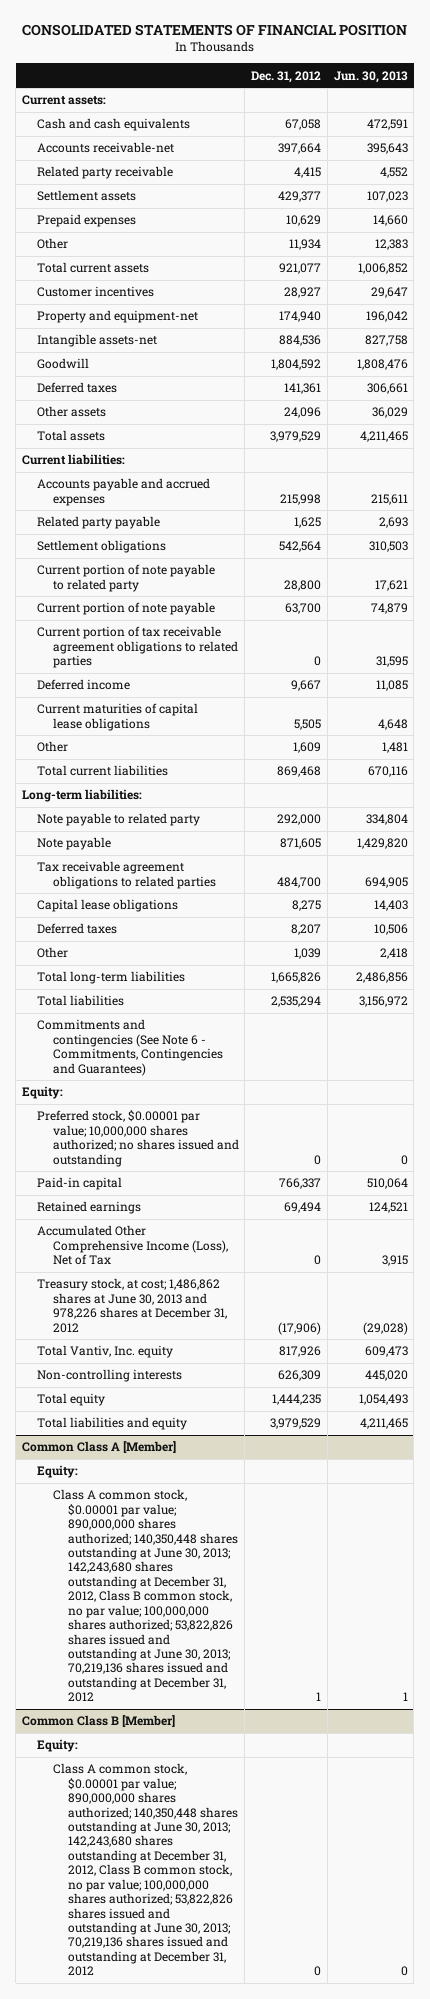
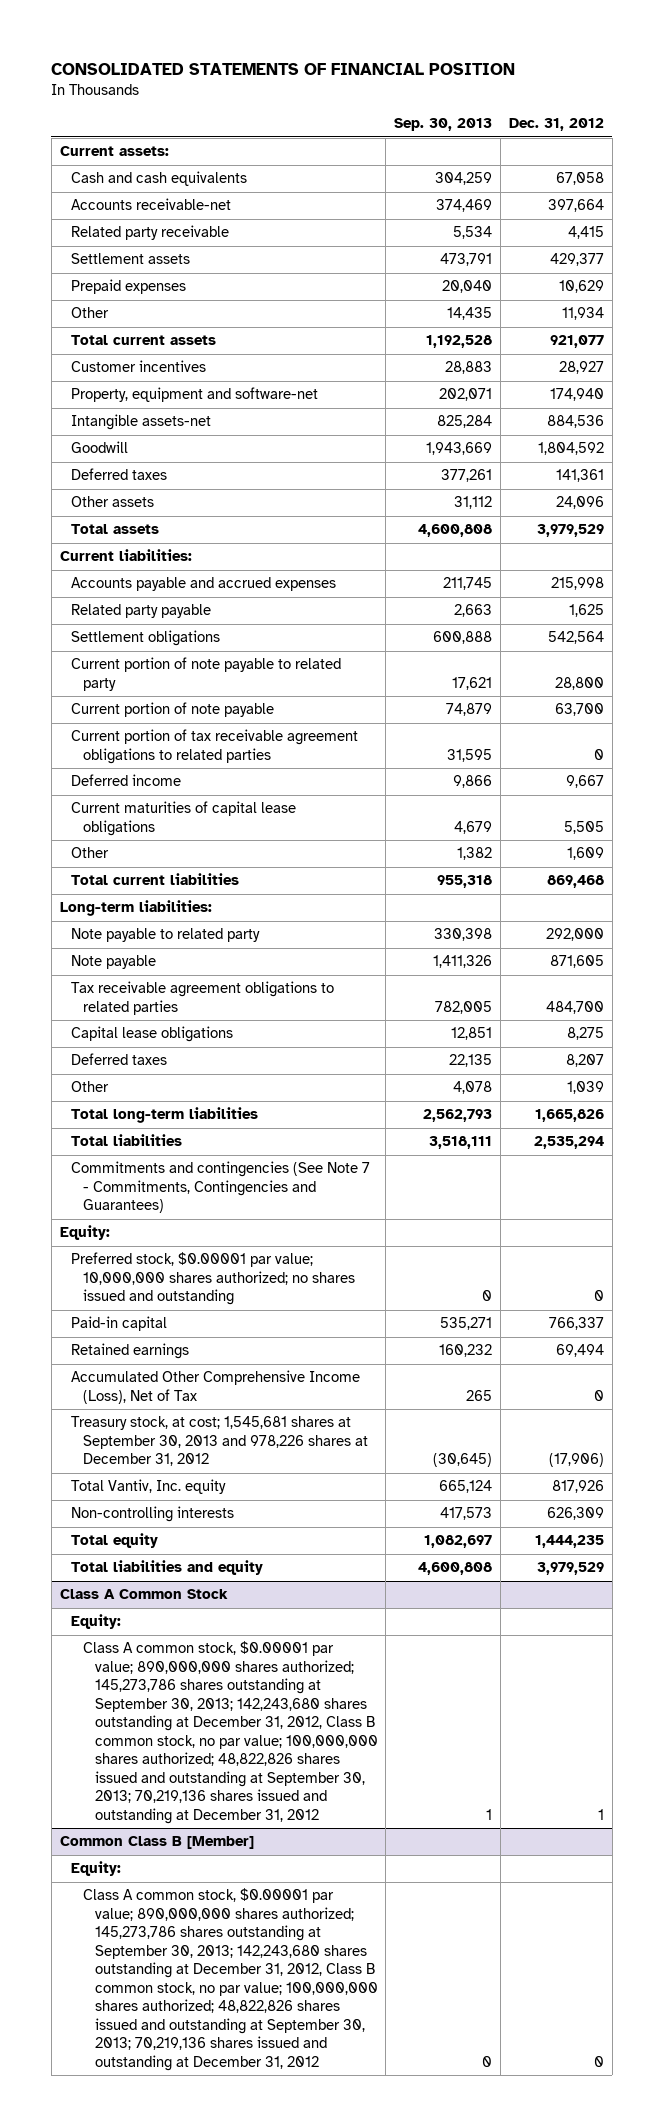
- | Dec. 31, 2012 | Jun. 30, 2013
+ | Sep. 30, 2013 | Dec. 31, 2012
- Property and equipment-net | 174,940 | 196,042
+ Property, equipment and software-net | 202,071 | 174,940
- Commitments and contingencies (See Note 6 - Commitments, Contingencies and Guarantees)
+ Commitments and contingencies (See Note 7 - Commitments, Contingencies and Guarantees)
- Treasury stock, at cost; 1,486,862 shares at June 30, 2013 and 978,226 shares at December 31, 2012 | (17,906) | (29,028)
+ Treasury stock, at cost; 1,545,681 shares at September 30, 2013 and 978,226 shares at December 31, 2012 | (30,645) | (17,906)
- Common Class A [Member]
+ Class A Common Stock
- Class A common stock, $0.00001 par value; 890,000,000 shares authorized; 140,350,448 shares outstanding at June 30, 2013; 142,243,680 shares outstanding at December 31, 2012, Class B common stock, no par value; 100,000,000 shares authorized; 53,822,826 shares issued and outstanding at June 30, 2013; 70,219,136 shares issued and outstanding at December 31, 2012 | 1 | 1
+ Class A common stock, $0.00001 par value; 890,000,000 shares authorized; 145,273,786 shares outstanding at September 30, 2013; 142,243,680 shares outstanding at December 31, 2012, Class B common stock, no par value; 100,000,000 shares authorized; 48,822,826 shares issued and outstanding at September 30, 2013; 70,219,136 shares issued and outstanding at December 31, 2012 | 1 | 1
@ Common Class B [Member]
- Class A common stock, $0.00001 par value; 890,000,000 shares authorized; 140,350,448 shares outstanding at June 30, 2013; 142,243,680 shares outstanding at December 31, 2012, Class B common stock, no par value; 100,000,000 shares authorized; 53,822,826 shares issued and outstanding at June 30, 2013; 70,219,136 shares issued and outstanding at December 31, 2012 | 0 | 0
+ Class A common stock, $0.00001 par value; 890,000,000 shares authorized; 145,273,786 shares outstanding at September 30, 2013; 142,243,680 shares outstanding at December 31, 2012, Class B common stock, no par value; 100,000,000 shares authorized; 48,822,826 shares issued and outstanding at September 30, 2013; 70,219,136 shares issued and outstanding at December 31, 2012 | 0 | 0

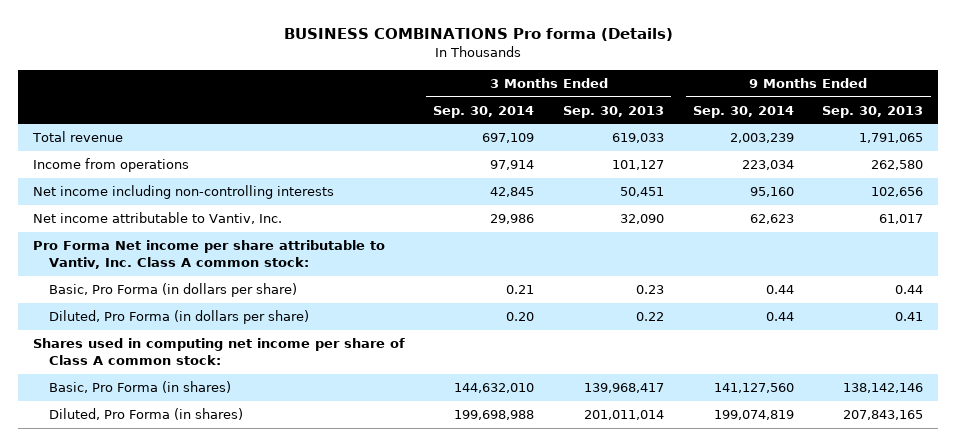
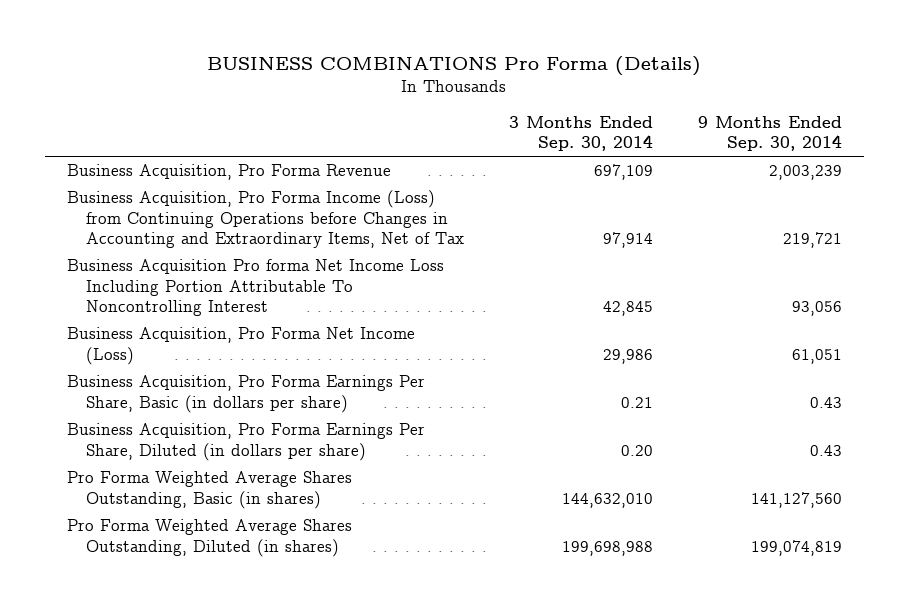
- BUSINESS COMBINATIONS Pro forma (Details)
+ BUSINESS COMBINATIONS Pro Forma (Details)
- | 3 Months Ended Sep. 30, 2014 | 3 Months Ended Sep. 30, 2013 | 9 Months Ended Sep. 30, 2014 | 9 Months Ended Sep. 30, 2013
+ | 3 Months Ended Sep. 30, 2014 | 9 Months Ended Sep. 30, 2014
- Total revenue | 697,109 | 619,033 | 2,003,239 | 1,791,065
- Income from operations | 97,914 | 101,127 | 223,034 | 262,580
- Net income including non-controlling interests | 42,845 | 50,451 | 95,160 | 102,656
- Net income attributable to Vantiv, Inc. | 29,986 | 32,090 | 62,623 | 61,017
- Pro Forma Net income per share attributable to Vantiv, Inc. Class A common stock:
- Basic, Pro Forma (in dollars per share) | 0.21 | 0.23 | 0.44 | 0.44
- Diluted, Pro Forma (in dollars per share) | 0.20 | 0.22 | 0.44 | 0.41
- Shares used in computing net income per share of Class A common stock:
- Basic, Pro Forma (in shares) | 144,632,010 | 139,968,417 | 141,127,560 | 138,142,146
- Diluted, Pro Forma (in shares) | 199,698,988 | 201,011,014 | 199,074,819 | 207,843,165
+ Business Acquisition, Pro Forma Revenue | 697,109 | 2,003,239
+ Business Acquisition, Pro Forma Income (Loss) from Continuing Operations before Changes in Accounting and Extraordinary Items, Net of Tax | 97,914 | 219,721
+ Business Acquisition Pro forma Net Income Loss Including Portion Attributable To Noncontrolling Interest | 42,845 | 93,056
+ Business Acquisition, Pro Forma Net Income (Loss) | 29,986 | 61,051
+ Business Acquisition, Pro Forma Earnings Per Share, Basic (in dollars per share) | 0.21 | 0.43
+ Business Acquisition, Pro Forma Earnings Per Share, Diluted (in dollars per share) | 0.20 | 0.43
+ Pro Forma Weighted Average Shares Outstanding, Basic (in shares) | 144,632,010 | 141,127,560
+ Pro Forma Weighted Average Shares Outstanding, Diluted (in shares) | 199,698,988 | 199,074,819

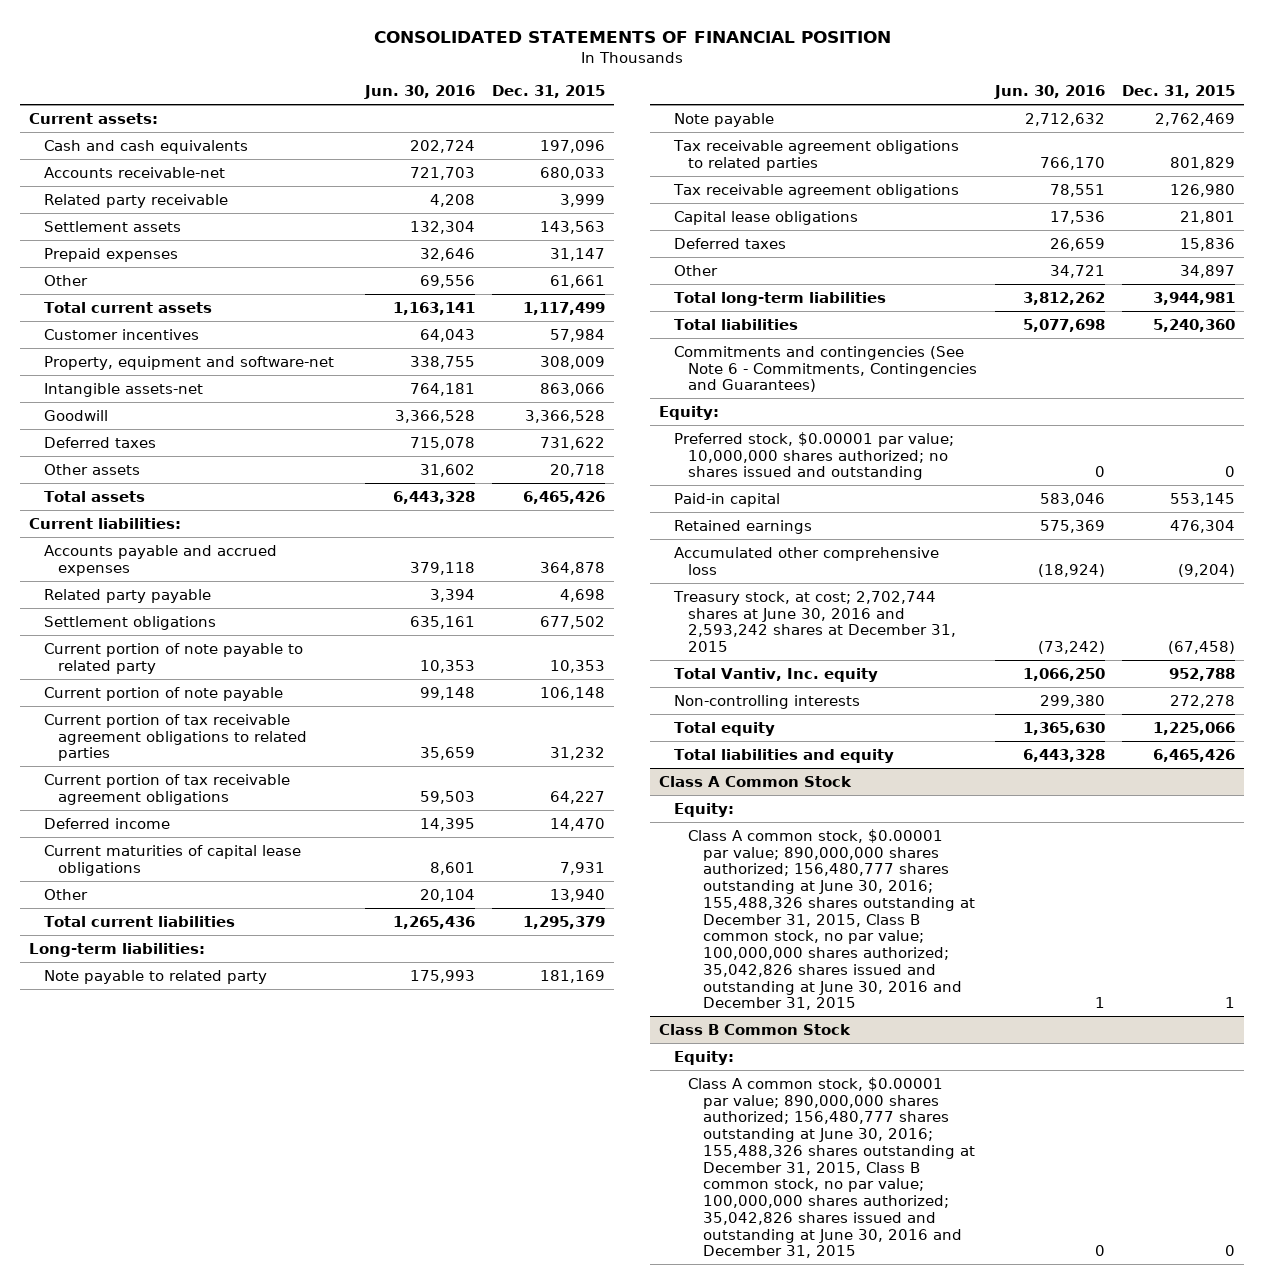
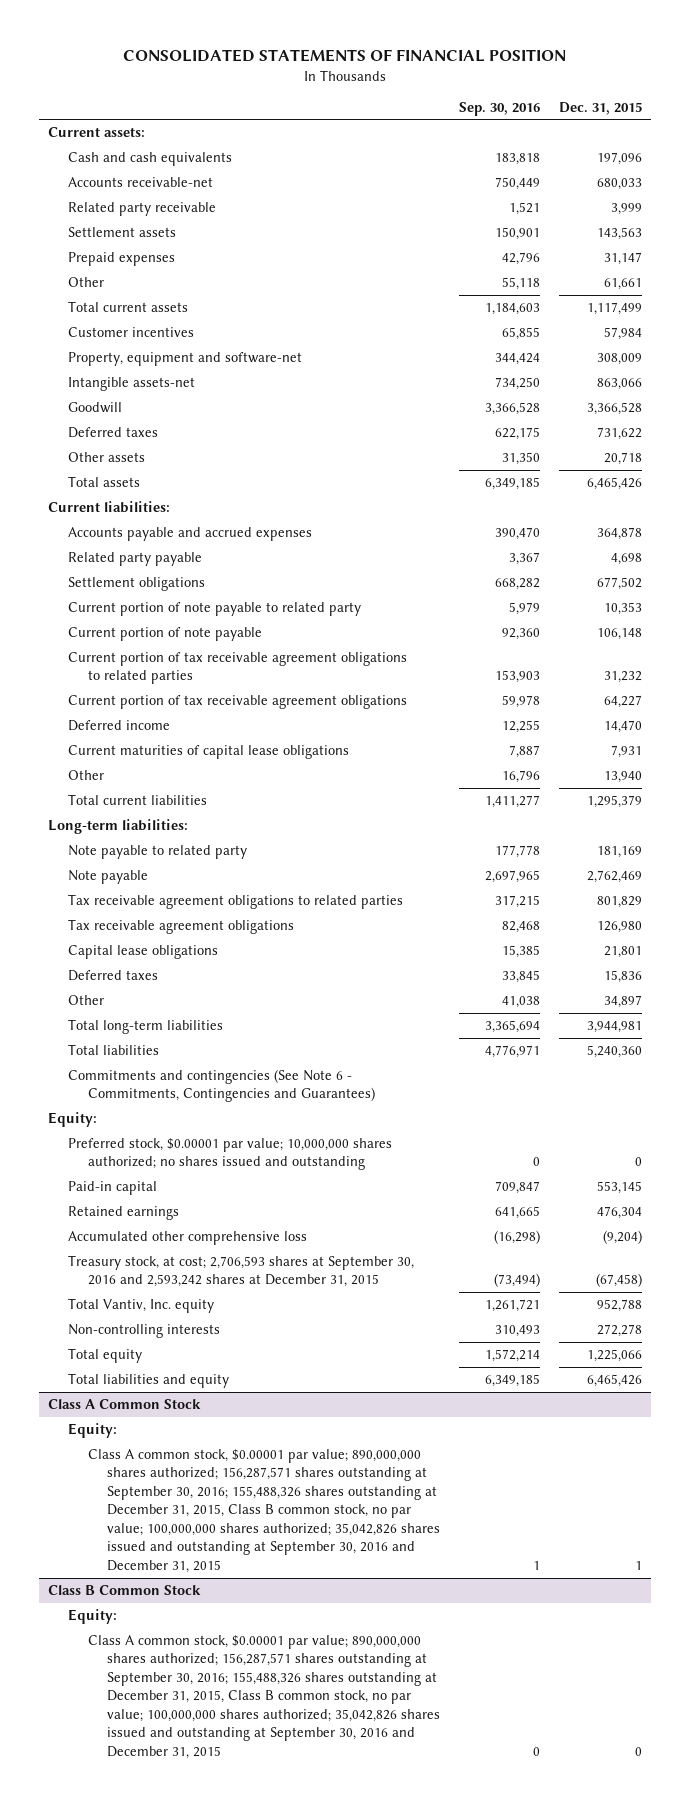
- | Jun. 30, 2016 | Dec. 31, 2015
+ | Sep. 30, 2016 | Dec. 31, 2015
- Treasury stock, at cost; 2,702,744 shares at June 30, 2016 and 2,593,242 shares at December 31, 2015 | (73,242) | (67,458)
+ Treasury stock, at cost; 2,706,593 shares at September 30, 2016 and 2,593,242 shares at December 31, 2015 | (73,494) | (67,458)
@ Class A Common Stock
- Class A common stock, $0.00001 par value; 890,000,000 shares authorized; 156,480,777 shares outstanding at June 30, 2016; 155,488,326 shares outstanding at December 31, 2015, Class B common stock, no par value; 100,000,000 shares authorized; 35,042,826 shares issued and outstanding at June 30, 2016 and December 31, 2015 | 1 | 1
+ Class A common stock, $0.00001 par value; 890,000,000 shares authorized; 156,287,571 shares outstanding at September 30, 2016; 155,488,326 shares outstanding at December 31, 2015, Class B common stock, no par value; 100,000,000 shares authorized; 35,042,826 shares issued and outstanding at September 30, 2016 and December 31, 2015 | 1 | 1
@ Class B Common Stock
- Class A common stock, $0.00001 par value; 890,000,000 shares authorized; 156,480,777 shares outstanding at June 30, 2016; 155,488,326 shares outstanding at December 31, 2015, Class B common stock, no par value; 100,000,000 shares authorized; 35,042,826 shares issued and outstanding at June 30, 2016 and December 31, 2015 | 0 | 0
+ Class A common stock, $0.00001 par value; 890,000,000 shares authorized; 156,287,571 shares outstanding at September 30, 2016; 155,488,326 shares outstanding at December 31, 2015, Class B common stock, no par value; 100,000,000 shares authorized; 35,042,826 shares issued and outstanding at September 30, 2016 and December 31, 2015 | 0 | 0

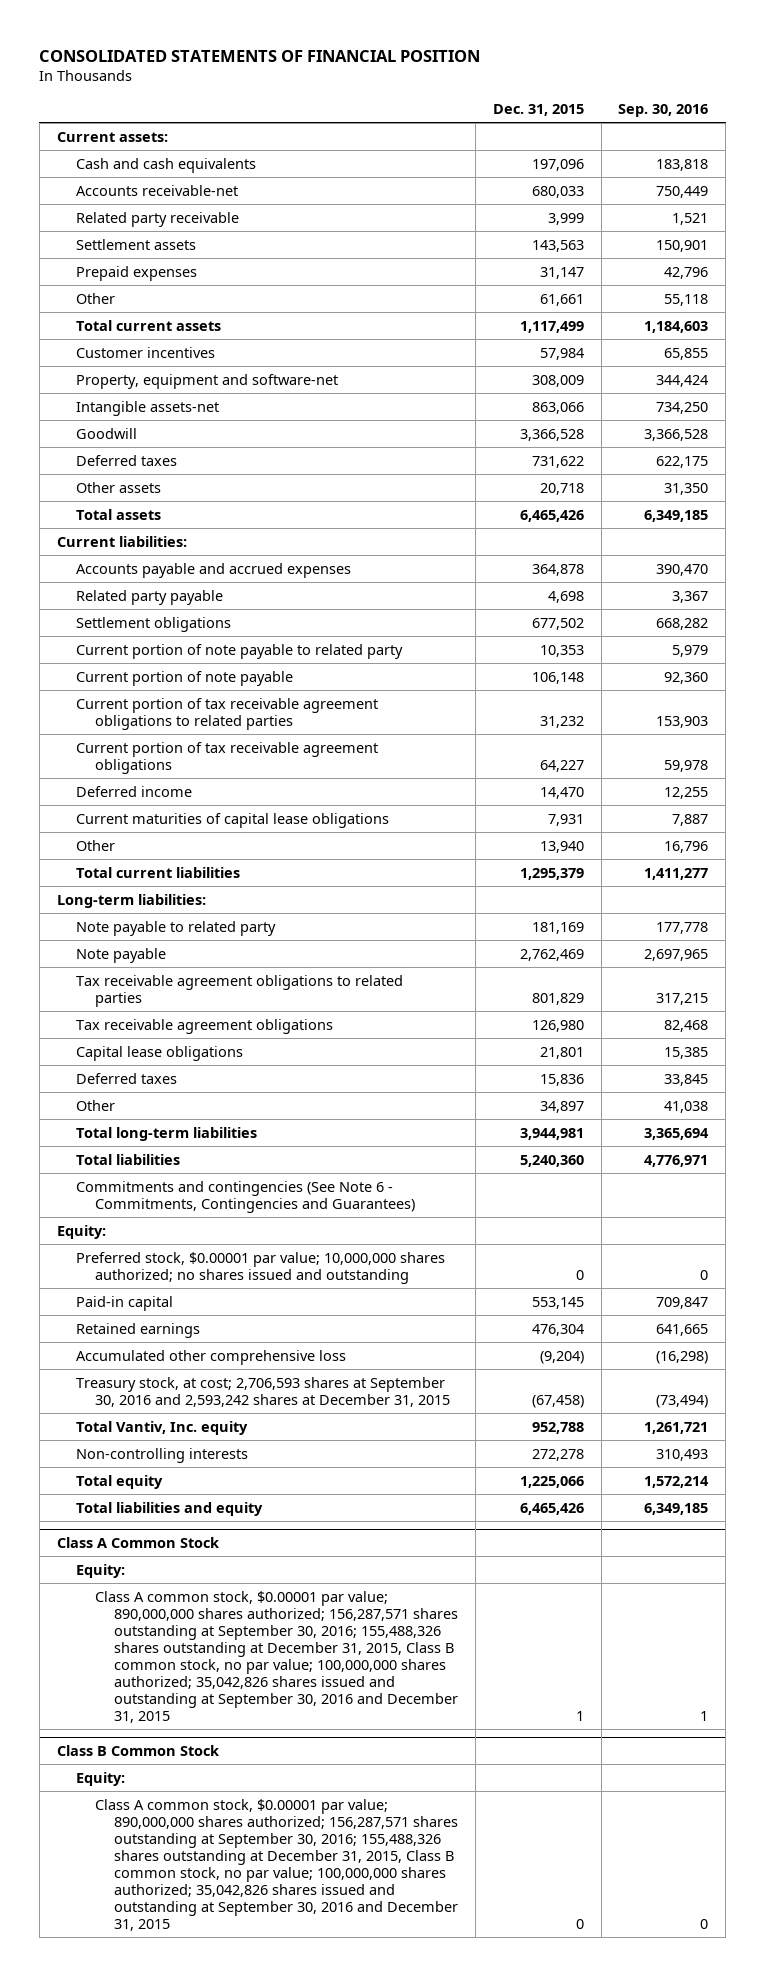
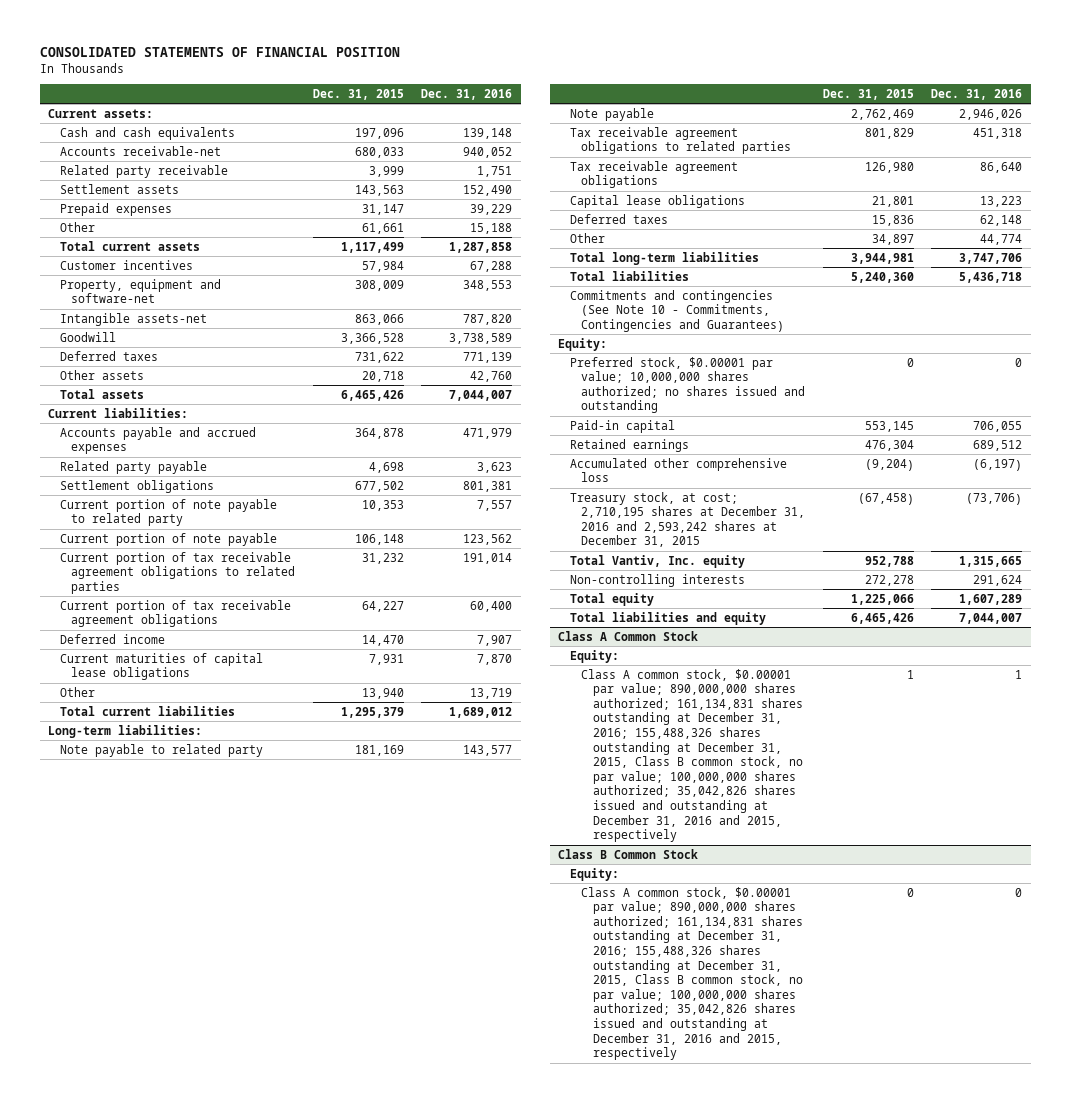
- | Dec. 31, 2015 | Sep. 30, 2016
+ | Dec. 31, 2015 | Dec. 31, 2016
- Commitments and contingencies (See Note 6 - Commitments, Contingencies and Guarantees)
+ Commitments and contingencies (See Note 10 - Commitments, Contingencies and Guarantees)
- Treasury stock, at cost; 2,706,593 shares at September 30, 2016 and 2,593,242 shares at December 31, 2015 | (67,458) | (73,494)
+ Treasury stock, at cost; 2,710,195 shares at December 31, 2016 and 2,593,242 shares at December 31, 2015 | (67,458) | (73,706)
@ Class A Common Stock
- Class A common stock, $0.00001 par value; 890,000,000 shares authorized; 156,287,571 shares outstanding at September 30, 2016; 155,488,326 shares outstanding at December 31, 2015, Class B common stock, no par value; 100,000,000 shares authorized; 35,042,826 shares issued and outstanding at September 30, 2016 and December 31, 2015 | 1 | 1
+ Class A common stock, $0.00001 par value; 890,000,000 shares authorized; 161,134,831 shares outstanding at December 31, 2016; 155,488,326 shares outstanding at December 31, 2015, Class B common stock, no par value; 100,000,000 shares authorized; 35,042,826 shares issued and outstanding at December 31, 2016 and 2015, respectively | 1 | 1
@ Class B Common Stock
- Class A common stock, $0.00001 par value; 890,000,000 shares authorized; 156,287,571 shares outstanding at September 30, 2016; 155,488,326 shares outstanding at December 31, 2015, Class B common stock, no par value; 100,000,000 shares authorized; 35,042,826 shares issued and outstanding at September 30, 2016 and December 31, 2015 | 0 | 0
+ Class A common stock, $0.00001 par value; 890,000,000 shares authorized; 161,134,831 shares outstanding at December 31, 2016; 155,488,326 shares outstanding at December 31, 2015, Class B common stock, no par value; 100,000,000 shares authorized; 35,042,826 shares issued and outstanding at December 31, 2016 and 2015, respectively | 0 | 0

